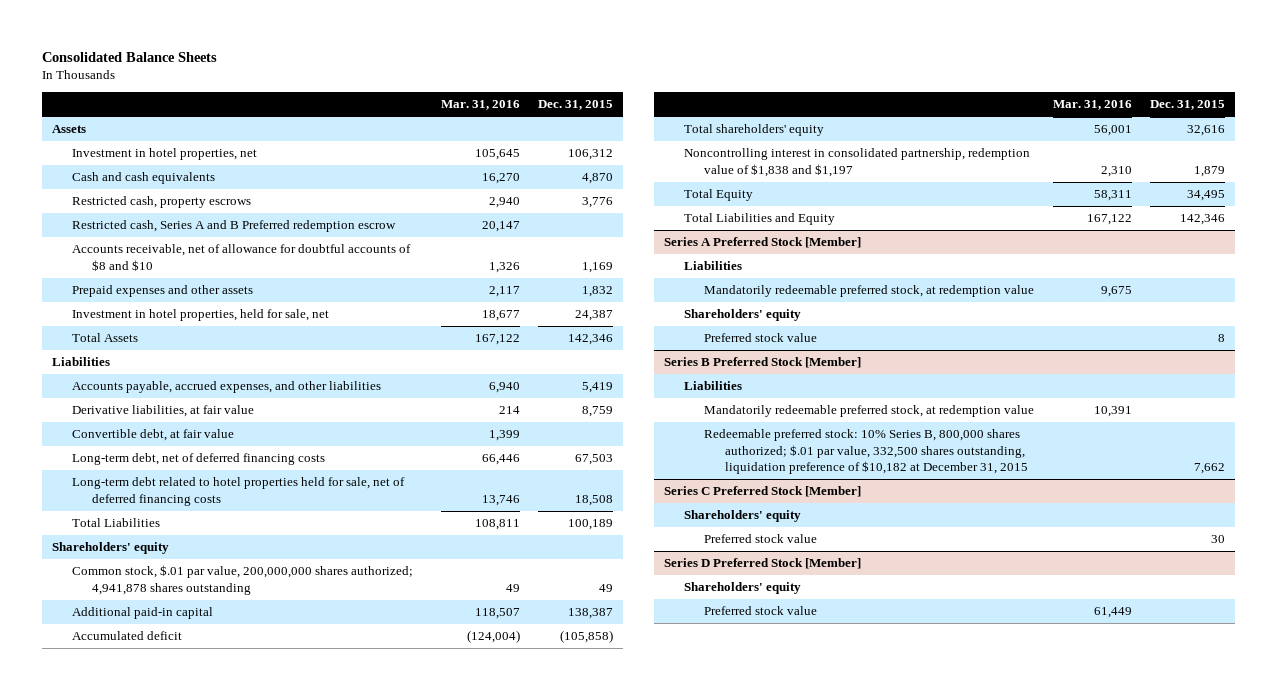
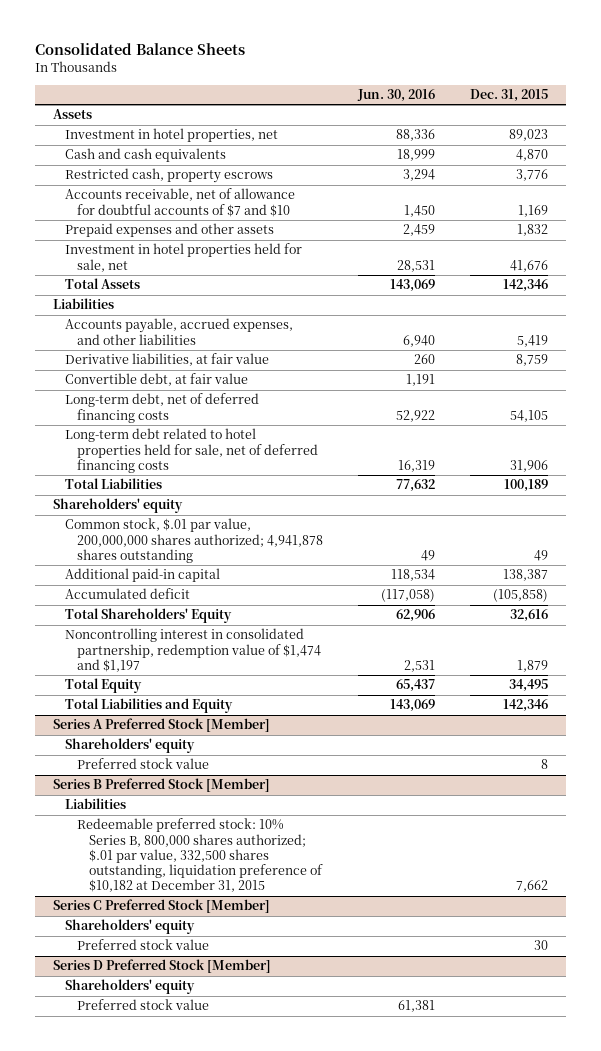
- | Mar. 31, 2016 | Dec. 31, 2015
+ | Jun. 30, 2016 | Dec. 31, 2015
- Investment in hotel properties, net | 105,645 | 106,312
+ Investment in hotel properties, net | 88,336 | 89,023
- Restricted cash, Series A and B Preferred redemption escrow | 20,147 |
- Accounts receivable, net of allowance for doubtful accounts of $8 and $10 | 1,326 | 1,169
+ Accounts receivable, net of allowance for doubtful accounts of $7 and $10 | 1,450 | 1,169
- Investment in hotel properties, held for sale, net | 18,677 | 24,387
+ Investment in hotel properties held for sale, net | 28,531 | 41,676
- Long-term debt, net of deferred financing costs | 66,446 | 67,503
- Long-term debt related to hotel properties held for sale, net of deferred financing costs | 13,746 | 18,508
+ Long-term debt, net of deferred financing costs | 52,922 | 54,105
+ Long-term debt related to hotel properties held for sale, net of deferred financing costs | 16,319 | 31,906
- Total shareholders' equity | 56,001 | 32,616
- Noncontrolling interest in consolidated partnership, redemption value of $1,838 and $1,197 | 2,310 | 1,879
+ Total Shareholders' Equity | 62,906 | 32,616
+ Noncontrolling interest in consolidated partnership, redemption value of $1,474 and $1,197 | 2,531 | 1,879
@ Series A Preferred Stock [Member]
- Liabilities
- Mandatorily redeemable preferred stock, at redemption value | 9,675 |
@ Series B Preferred Stock [Member]
- Mandatorily redeemable preferred stock, at redemption value | 10,391 |

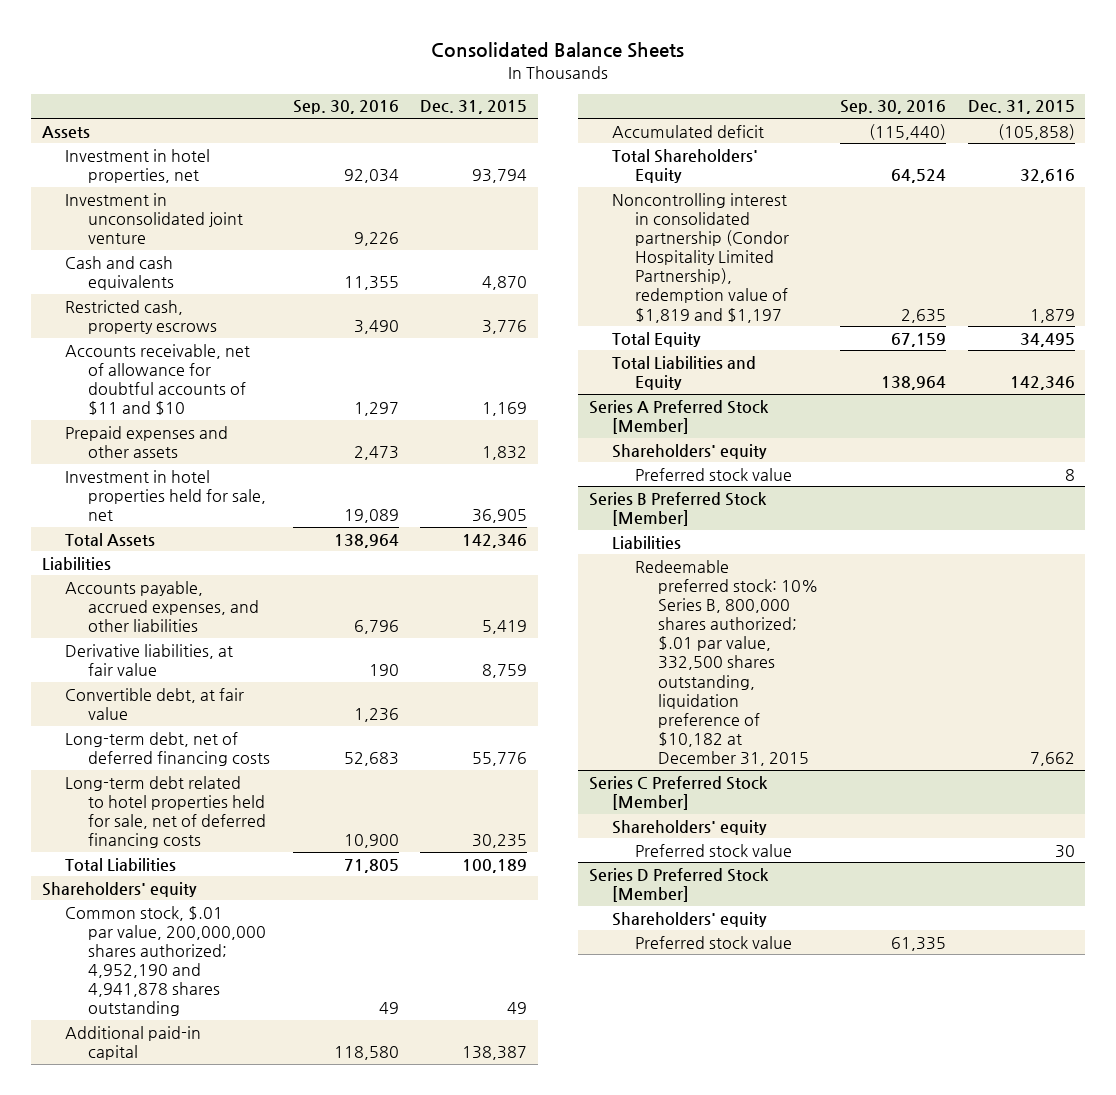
- | Jun. 30, 2016 | Dec. 31, 2015
+ | Sep. 30, 2016 | Dec. 31, 2015
- Investment in hotel properties, net | 88,336 | 89,023
+ Investment in hotel properties, net | 92,034 | 93,794
+ Investment in unconsolidated joint venture | 9,226 |
- Accounts receivable, net of allowance for doubtful accounts of $7 and $10 | 1,450 | 1,169
+ Accounts receivable, net of allowance for doubtful accounts of $11 and $10 | 1,297 | 1,169
- Investment in hotel properties held for sale, net | 28,531 | 41,676
+ Investment in hotel properties held for sale, net | 19,089 | 36,905
- Long-term debt, net of deferred financing costs | 52,922 | 54,105
- Long-term debt related to hotel properties held for sale, net of deferred financing costs | 16,319 | 31,906
+ Long-term debt, net of deferred financing costs | 52,683 | 55,776
+ Long-term debt related to hotel properties held for sale, net of deferred financing costs | 10,900 | 30,235
- Common stock, $.01 par value, 200,000,000 shares authorized; 4,941,878 shares outstanding | 49 | 49
+ Common stock, $.01 par value, 200,000,000 shares authorized; 4,952,190 and 4,941,878 shares outstanding | 49 | 49
- Noncontrolling interest in consolidated partnership, redemption value of $1,474 and $1,197 | 2,531 | 1,879
+ Noncontrolling interest in consolidated partnership (Condor Hospitality Limited Partnership), redemption value of $1,819 and $1,197 | 2,635 | 1,879

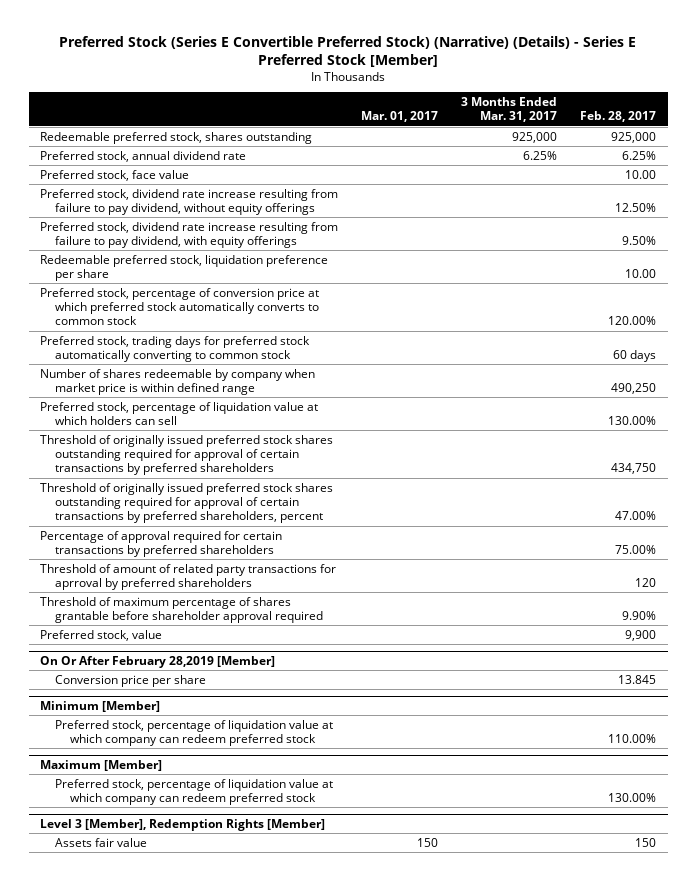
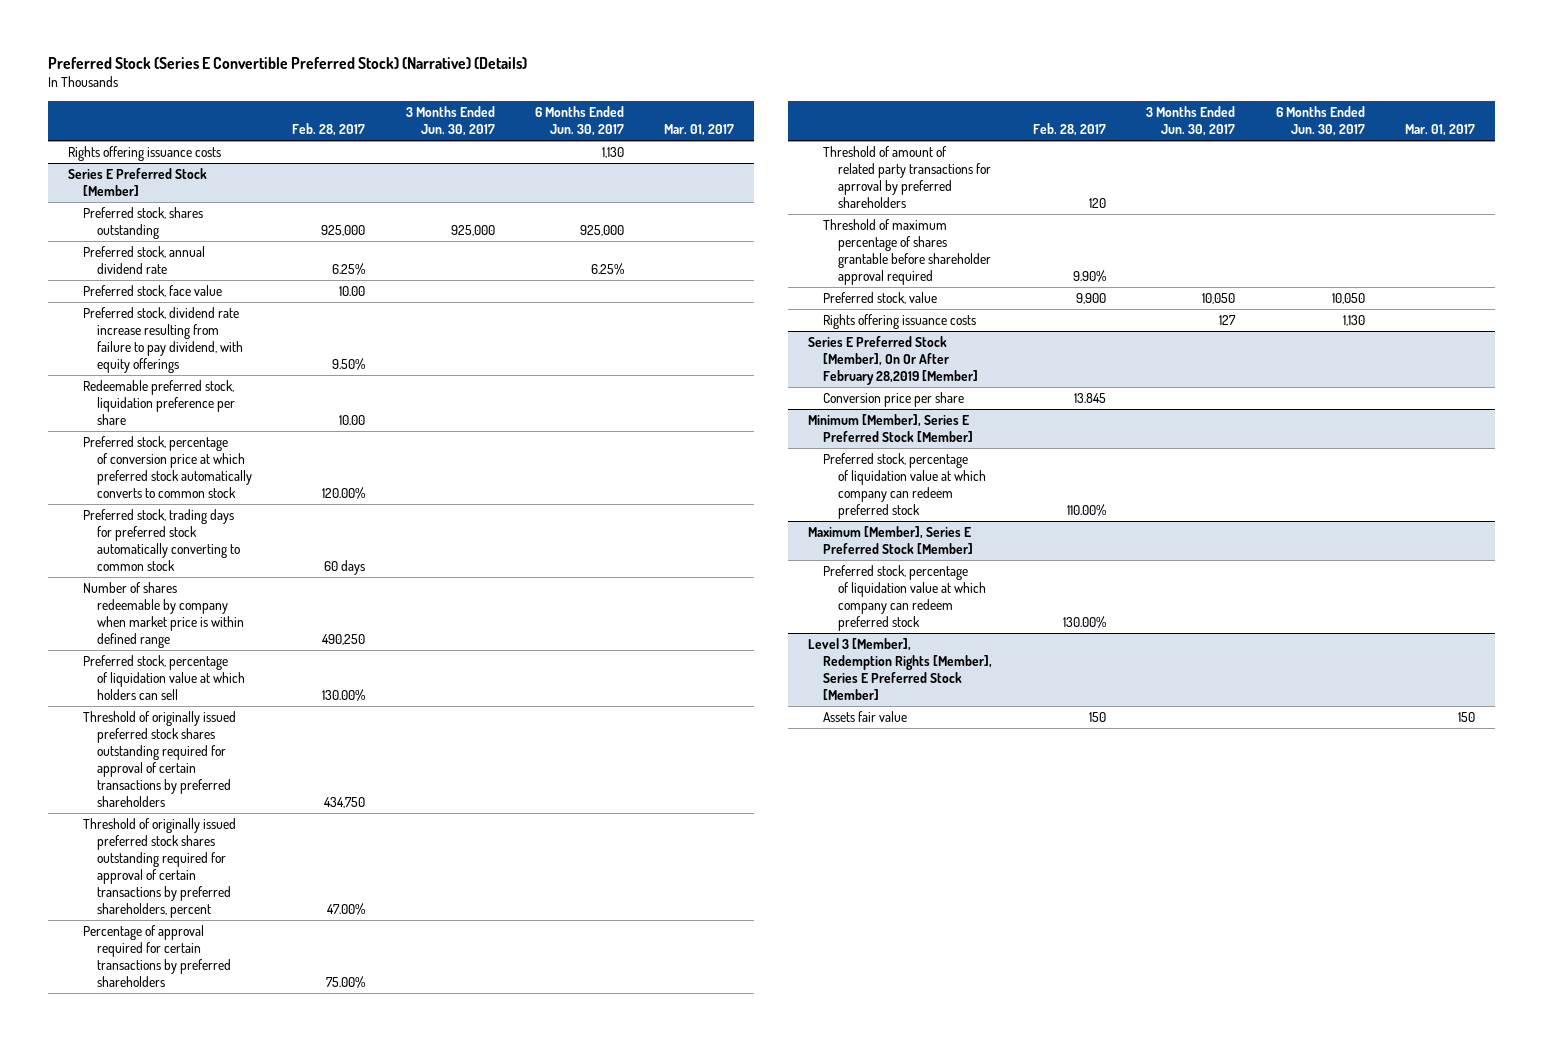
- Preferred Stock (Series E Convertible Preferred Stock) (Narrative) (Details) - Series E Preferred Stock [Member]
+ Preferred Stock (Series E Convertible Preferred Stock) (Narrative) (Details)
- | Mar. 01, 2017 | 3 Months Ended Mar. 31, 2017 | Feb. 28, 2017
+ | Feb. 28, 2017 | 3 Months Ended Jun. 30, 2017 | 6 Months Ended Jun. 30, 2017 | Mar. 01, 2017
- Redeemable preferred stock, shares outstanding | | 925,000 | 925,000
+ Rights offering issuance costs | | | 1,130 |
+ Series E Preferred Stock [Member]
+ Preferred stock, shares outstanding | 925,000 | 925,000 | 925,000 |
- Preferred stock, dividend rate increase resulting from failure to pay dividend, without equity offerings | | | 12.50%
- On Or After February 28,2019 [Member]
+ Rights offering issuance costs | | 127 | 1,130 |
+ Series E Preferred Stock [Member], On Or After February 28,2019 [Member]
- Minimum [Member]
+ Minimum [Member], Series E Preferred Stock [Member]
- Maximum [Member]
+ Maximum [Member], Series E Preferred Stock [Member]
- Level 3 [Member], Redemption Rights [Member]
+ Level 3 [Member], Redemption Rights [Member], Series E Preferred Stock [Member]

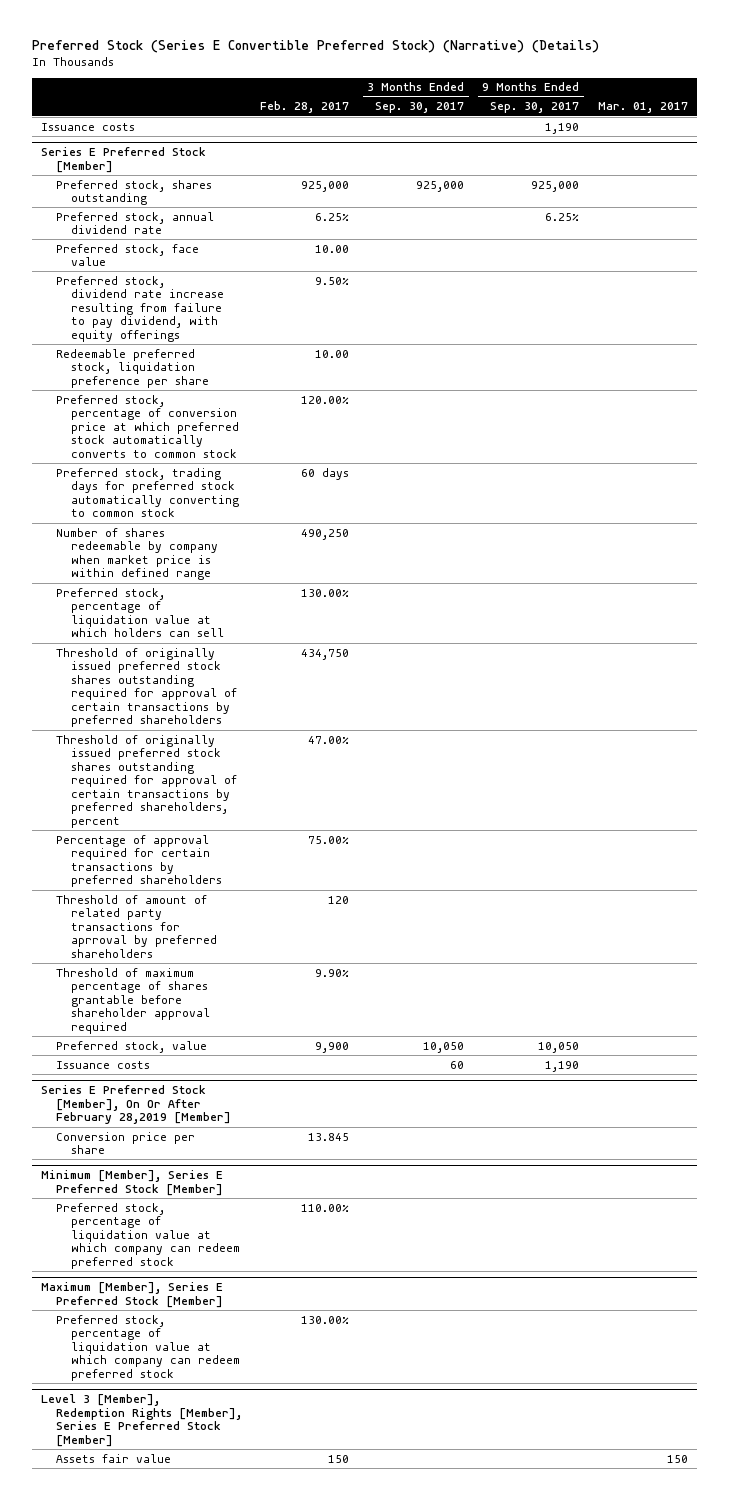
- | Feb. 28, 2017 | 3 Months Ended Jun. 30, 2017 | 6 Months Ended Jun. 30, 2017 | Mar. 01, 2017
+ | Feb. 28, 2017 | 3 Months Ended Sep. 30, 2017 | 9 Months Ended Sep. 30, 2017 | Mar. 01, 2017
- Rights offering issuance costs | | | 1,130 |
+ Issuance costs | | | 1,190 |
@ Series E Preferred Stock [Member]
- Rights offering issuance costs | | 127 | 1,130 |
+ Issuance costs | | 60 | 1,190 |

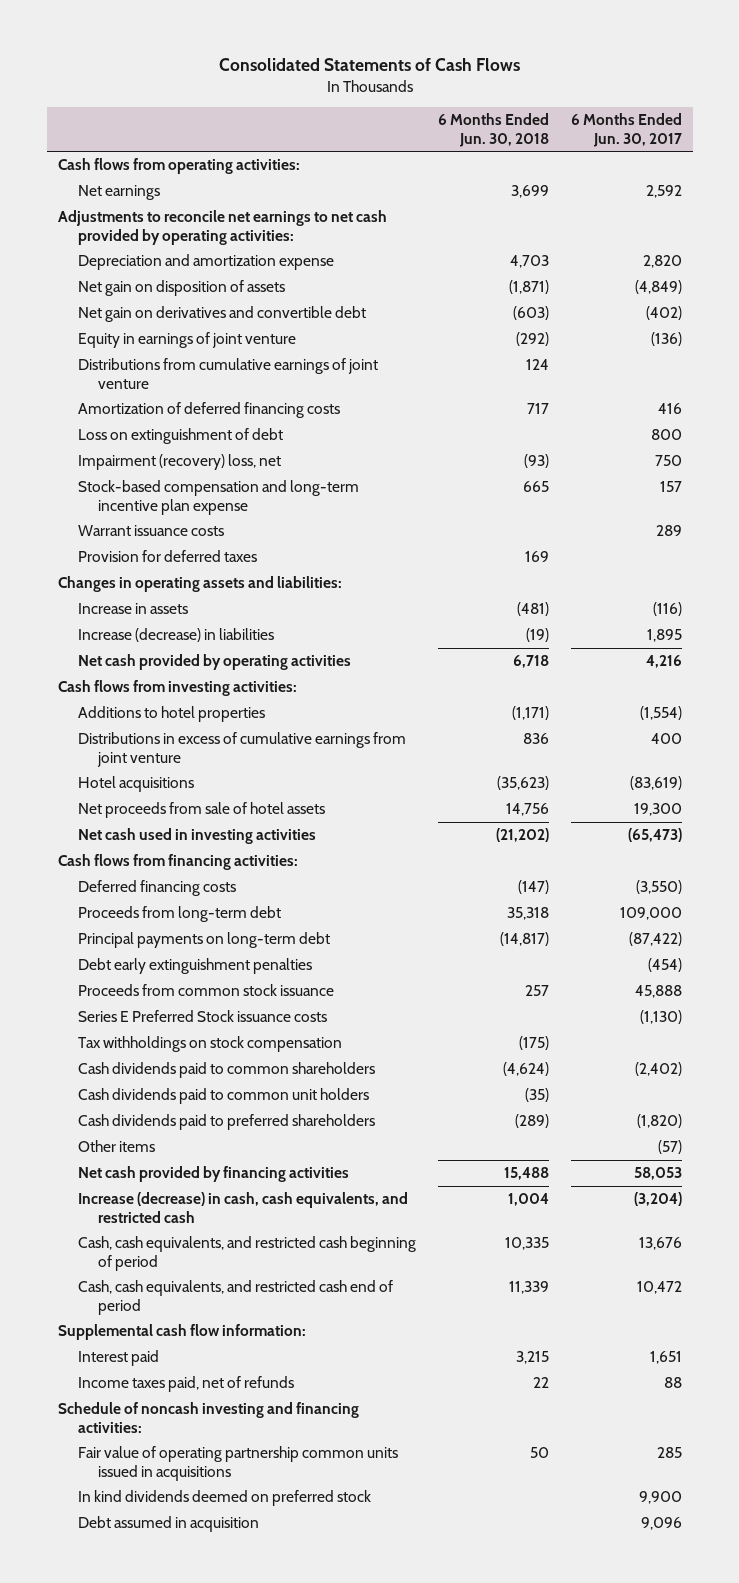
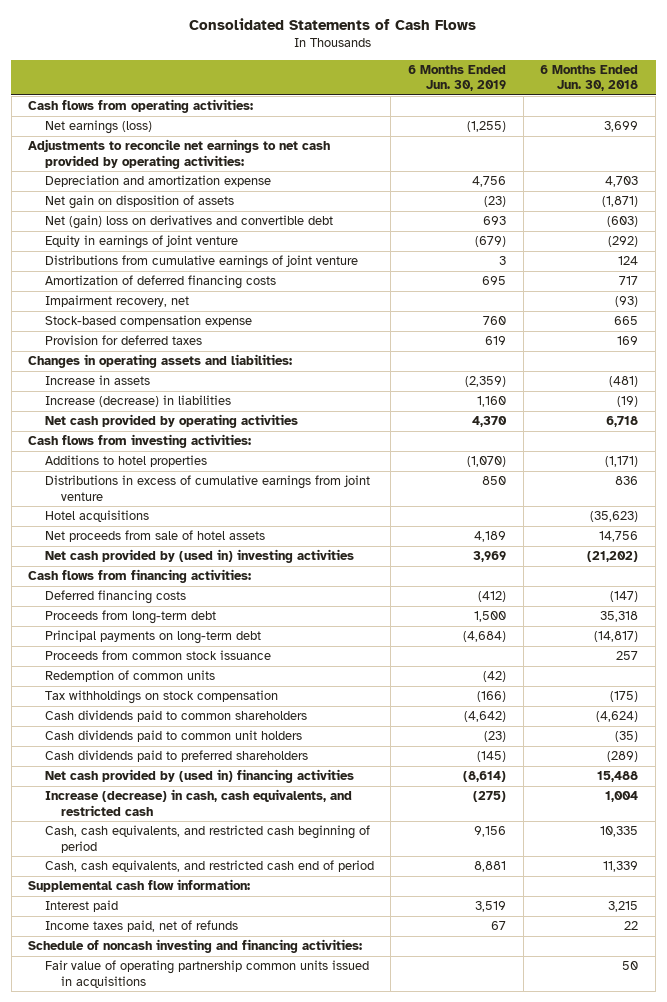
- | 6 Months Ended Jun. 30, 2018 | 6 Months Ended Jun. 30, 2017
+ | 6 Months Ended Jun. 30, 2019 | 6 Months Ended Jun. 30, 2018
- Net earnings | 3,699 | 2,592
+ Net earnings (loss) | (1,255) | 3,699
- Net gain on derivatives and convertible debt | (603) | (402)
+ Net (gain) loss on derivatives and convertible debt | 693 | (603)
- Loss on extinguishment of debt | | 800
- Impairment (recovery) loss, net | (93) | 750
- Stock-based compensation and long-term incentive plan expense | 665 | 157
- Warrant issuance costs | | 289
+ Impairment recovery, net | | (93)
+ Stock-based compensation expense | 760 | 665
- Net cash used in investing activities | (21,202) | (65,473)
+ Net cash provided by (used in) investing activities | 3,969 | (21,202)
- Debt early extinguishment penalties | | (454)
- Series E Preferred Stock issuance costs | | (1,130)
+ Redemption of common units | (42) |
- Other items | | (57)
- Net cash provided by financing activities | 15,488 | 58,053
+ Net cash provided by (used in) financing activities | (8,614) | 15,488
- In kind dividends deemed on preferred stock | | 9,900
- Debt assumed in acquisition | | 9,096

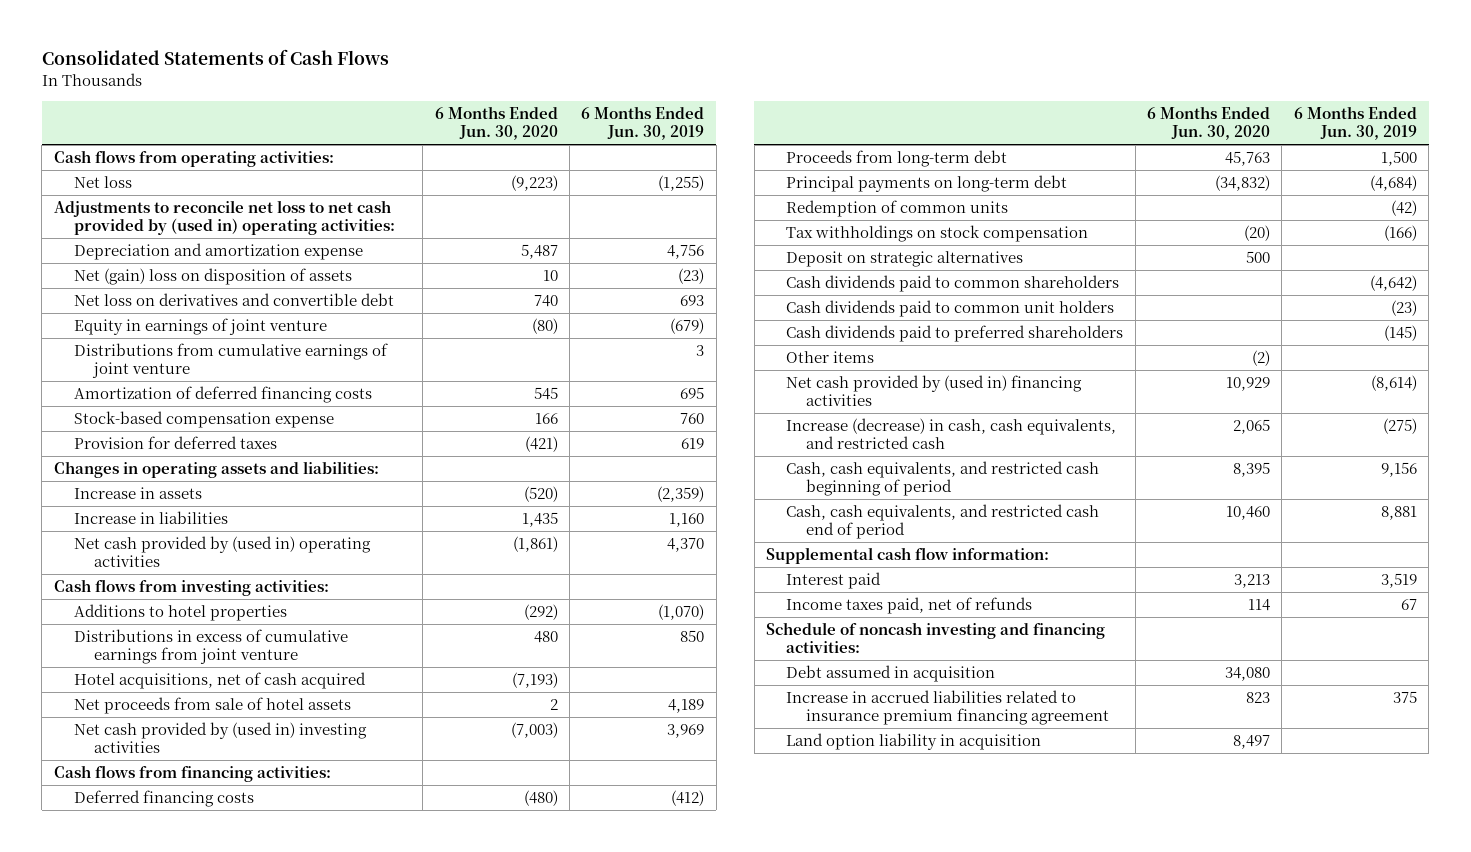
- | 6 Months Ended Jun. 30, 2019 | 6 Months Ended Jun. 30, 2018
+ | 6 Months Ended Jun. 30, 2020 | 6 Months Ended Jun. 30, 2019
- Net earnings (loss) | (1,255) | 3,699
- Adjustments to reconcile net earnings to net cash provided by operating activities:
+ Net loss | (9,223) | (1,255)
+ Adjustments to reconcile net loss to net cash provided by (used in) operating activities:
- Net gain on disposition of assets | (23) | (1,871)
- Net (gain) loss on derivatives and convertible debt | 693 | (603)
+ Net (gain) loss on disposition of assets | 10 | (23)
+ Net loss on derivatives and convertible debt | 740 | 693
- Impairment recovery, net | | (93)
- Increase (decrease) in liabilities | 1,160 | (19)
- Net cash provided by operating activities | 4,370 | 6,718
+ Increase in liabilities | 1,435 | 1,160
+ Net cash provided by (used in) operating activities | (1,861) | 4,370
- Hotel acquisitions | | (35,623)
+ Hotel acquisitions, net of cash acquired | (7,193) |
- Proceeds from common stock issuance | | 257
+ Deposit on strategic alternatives | 500 |
+ Other items | (2) |
- Fair value of operating partnership common units issued in acquisitions | | 50
+ Debt assumed in acquisition | 34,080 |
+ Increase in accrued liabilities related to insurance premium financing agreement | 823 | 375
+ Land option liability in acquisition | 8,497 |

